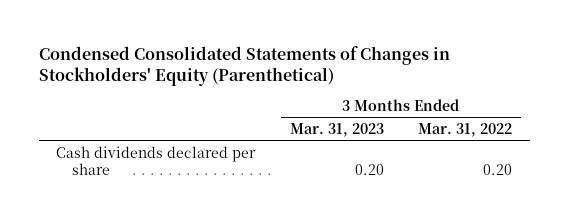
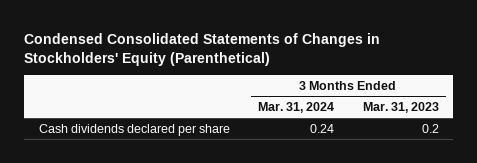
- | 3 Months Ended Mar. 31, 2023 | 3 Months Ended Mar. 31, 2022
+ | 3 Months Ended Mar. 31, 2024 | 3 Months Ended Mar. 31, 2023
- Cash dividends declared per share | 0.20 | 0.20
+ Cash dividends declared per share | 0.24 | 0.2

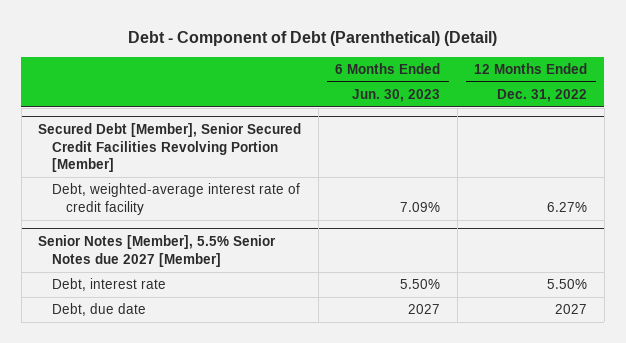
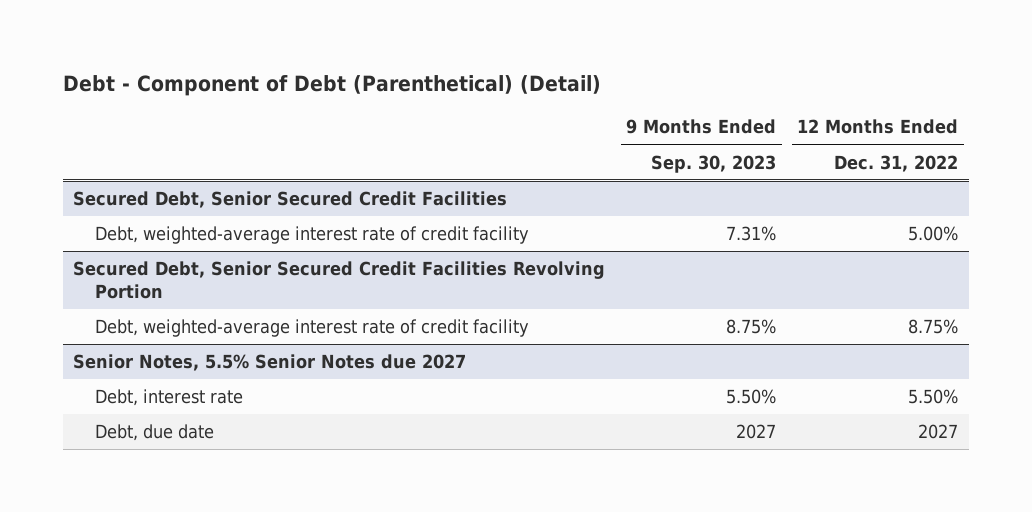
- | 6 Months Ended Jun. 30, 2023 | 12 Months Ended Dec. 31, 2022
+ | 9 Months Ended Sep. 30, 2023 | 12 Months Ended Dec. 31, 2022
- Secured Debt [Member], Senior Secured Credit Facilities Revolving Portion [Member]
- Debt, weighted-average interest rate of credit facility | 7.09% | 6.27%
- Senior Notes [Member], 5.5% Senior Notes due 2027 [Member]
+ Secured Debt, Senior Secured Credit Facilities
+ Debt, weighted-average interest rate of credit facility | 7.31% | 5.00%
+ Secured Debt, Senior Secured Credit Facilities Revolving Portion
+ Debt, weighted-average interest rate of credit facility | 8.75% | 8.75%
+ Senior Notes, 5.5% Senior Notes due 2027

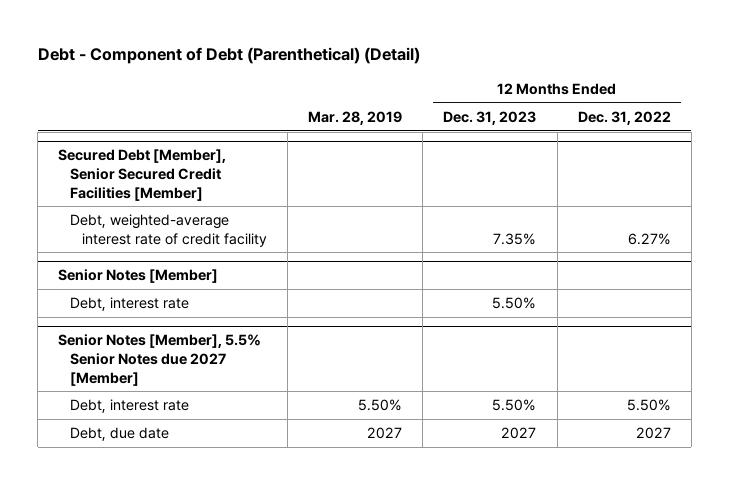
- | 9 Months Ended Sep. 30, 2023 | 12 Months Ended Dec. 31, 2022
+ | Mar. 28, 2019 | 12 Months Ended Dec. 31, 2023 | 12 Months Ended Dec. 31, 2022
- Secured Debt, Senior Secured Credit Facilities
- Debt, weighted-average interest rate of credit facility | 7.31% | 5.00%
- Secured Debt, Senior Secured Credit Facilities Revolving Portion
- Debt, weighted-average interest rate of credit facility | 8.75% | 8.75%
- Senior Notes, 5.5% Senior Notes due 2027
+ Secured Debt [Member], Senior Secured Credit Facilities [Member]
+ Debt, weighted-average interest rate of credit facility | | 7.35% | 6.27%
+ Senior Notes [Member]
+ Debt, interest rate | | 5.50% |
+ Senior Notes [Member], 5.5% Senior Notes due 2027 [Member]

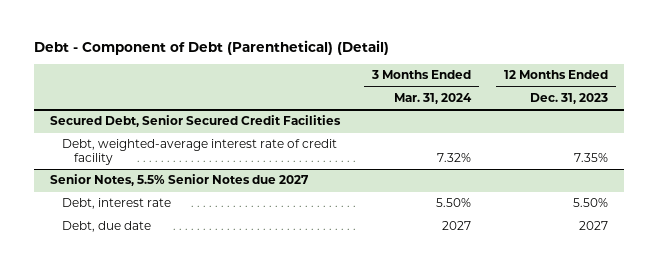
- | Mar. 28, 2019 | 12 Months Ended Dec. 31, 2023 | 12 Months Ended Dec. 31, 2022
+ | 3 Months Ended Mar. 31, 2024 | 12 Months Ended Dec. 31, 2023
- Secured Debt [Member], Senior Secured Credit Facilities [Member]
+ Secured Debt, Senior Secured Credit Facilities
- Senior Notes [Member]
- Debt, interest rate | | 5.50% |
- Senior Notes [Member], 5.5% Senior Notes due 2027 [Member]
+ Senior Notes, 5.5% Senior Notes due 2027

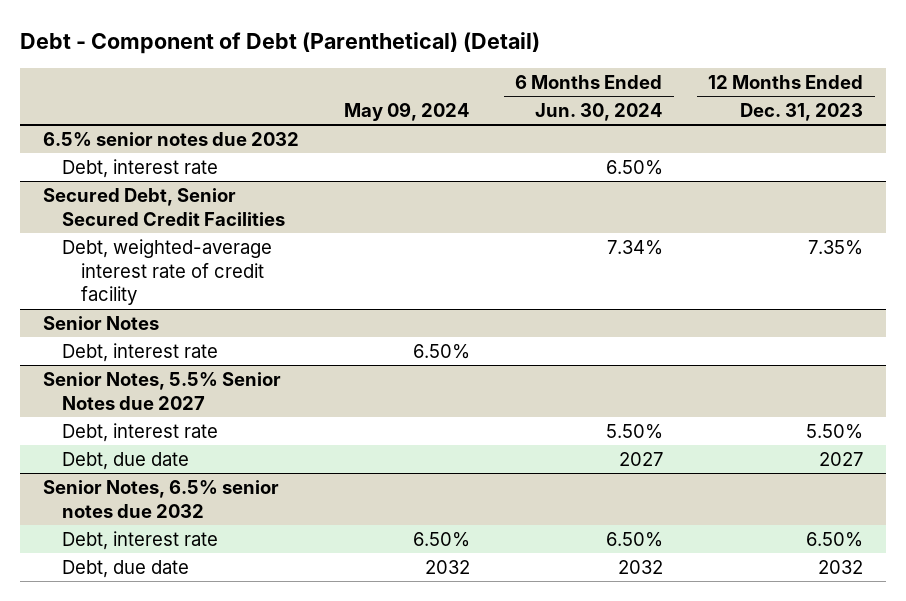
- | 3 Months Ended Mar. 31, 2024 | 12 Months Ended Dec. 31, 2023
+ | May 09, 2024 | 6 Months Ended Jun. 30, 2024 | 12 Months Ended Dec. 31, 2023
+ 6.5% senior notes due 2032
+ Debt, interest rate | | 6.50% |
+ Senior Notes
+ Debt, interest rate | 6.50% | |
+ Senior Notes, 6.5% senior notes due 2032
+ Debt, interest rate | 6.50% | 6.50% | 6.50%
+ Debt, due date | 2032 | 2032 | 2032

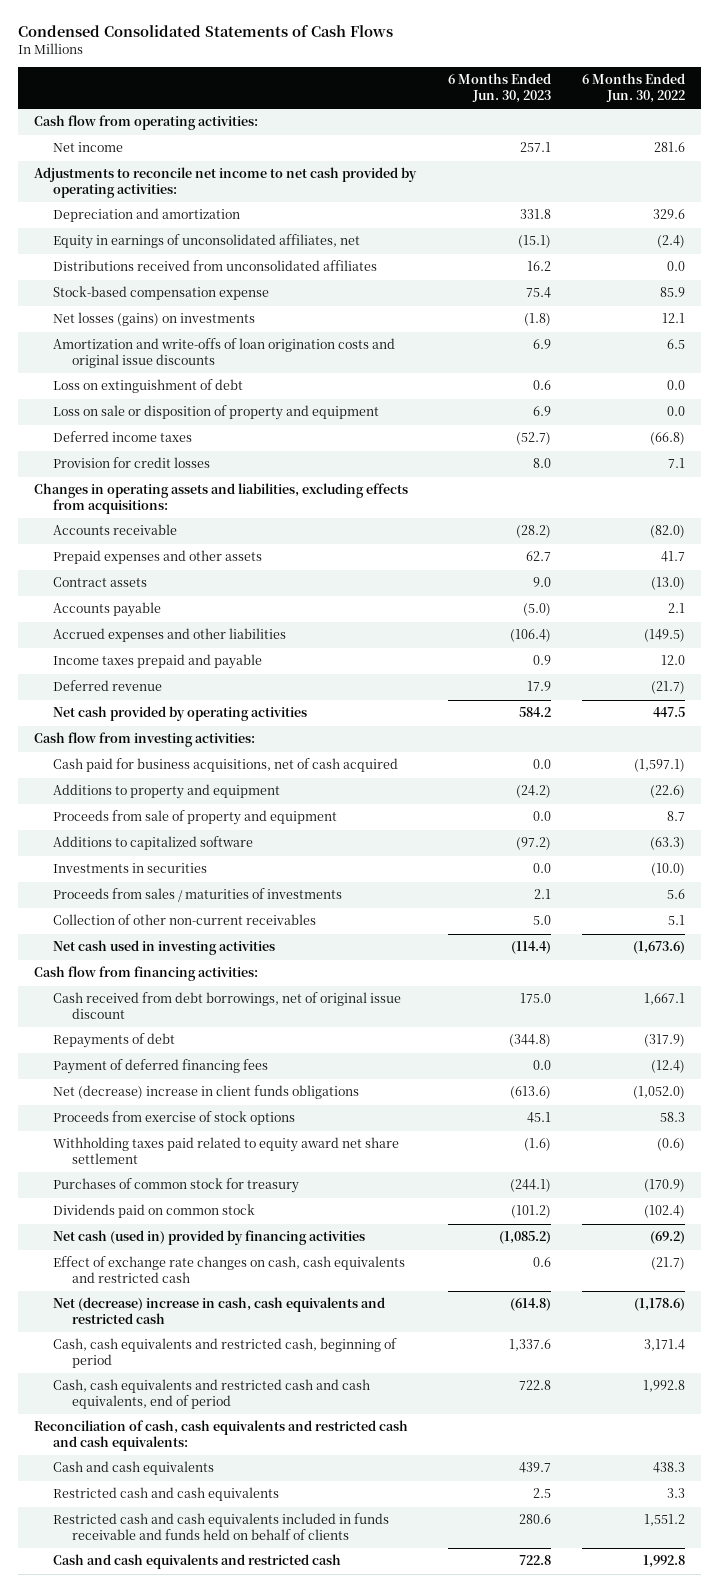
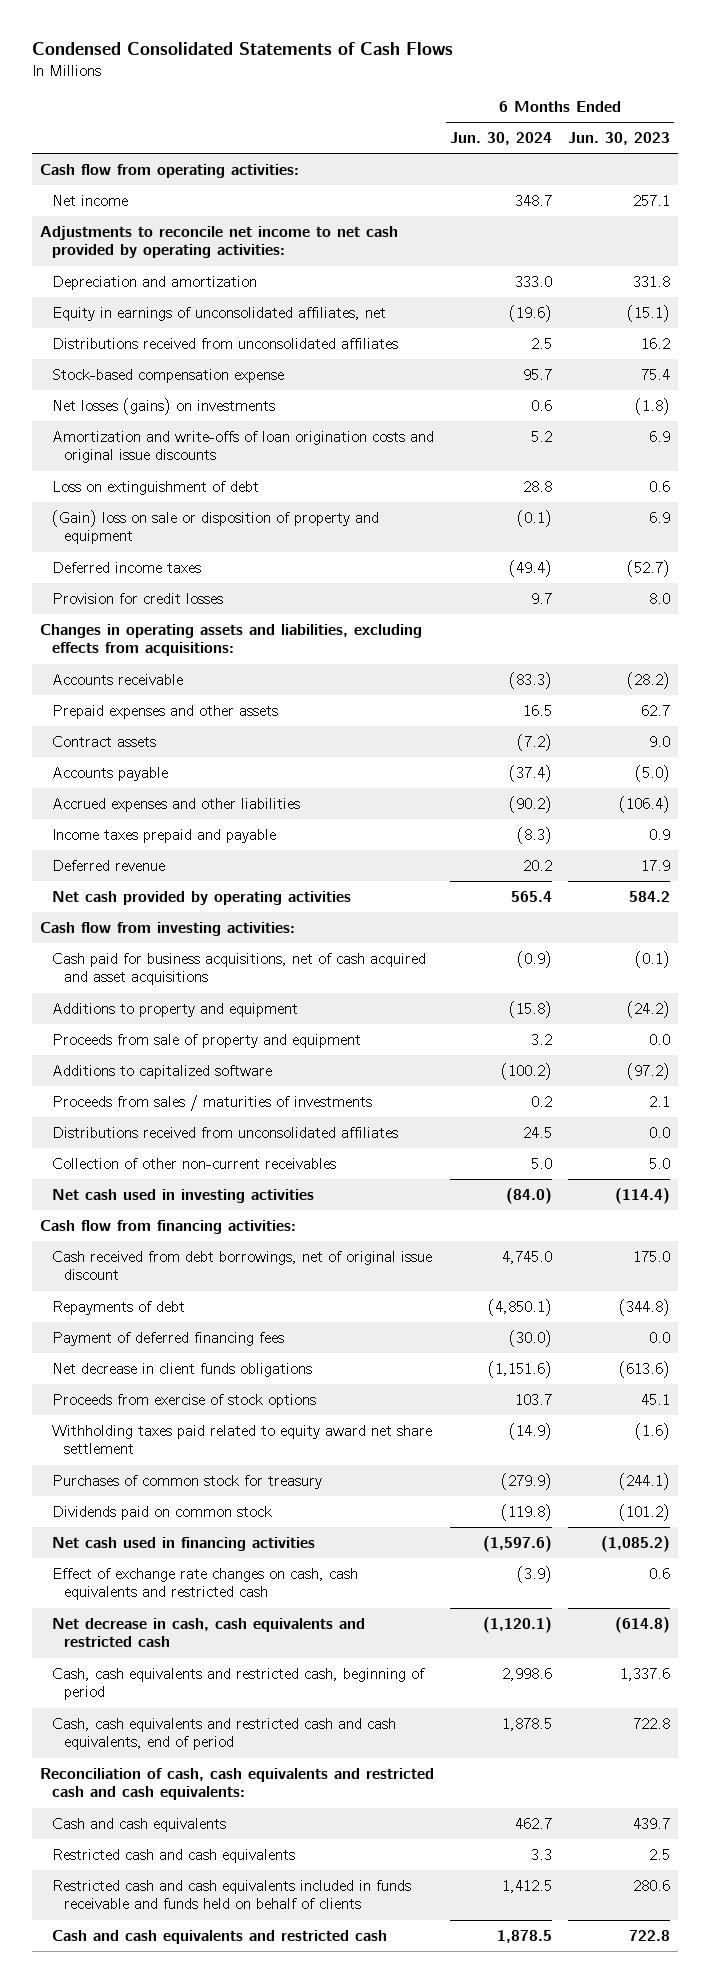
- | 6 Months Ended Jun. 30, 2023 | 6 Months Ended Jun. 30, 2022
+ | 6 Months Ended Jun. 30, 2024 | 6 Months Ended Jun. 30, 2023
- Loss on sale or disposition of property and equipment | 6.9 | 0.0
+ (Gain) loss on sale or disposition of property and equipment | (0.1) | 6.9
- Cash paid for business acquisitions, net of cash acquired | 0.0 | (1,597.1)
+ Cash paid for business acquisitions, net of cash acquired and asset acquisitions | (0.9) | (0.1)
- Investments in securities | 0.0 | (10.0)
+ Distributions received from unconsolidated affiliates | 24.5 | 0.0
- Net (decrease) increase in client funds obligations | (613.6) | (1,052.0)
+ Net decrease in client funds obligations | (1,151.6) | (613.6)
- Net cash (used in) provided by financing activities | (1,085.2) | (69.2)
+ Net cash used in financing activities | (1,597.6) | (1,085.2)
- Net (decrease) increase in cash, cash equivalents and restricted cash | (614.8) | (1,178.6)
+ Net decrease in cash, cash equivalents and restricted cash | (1,120.1) | (614.8)

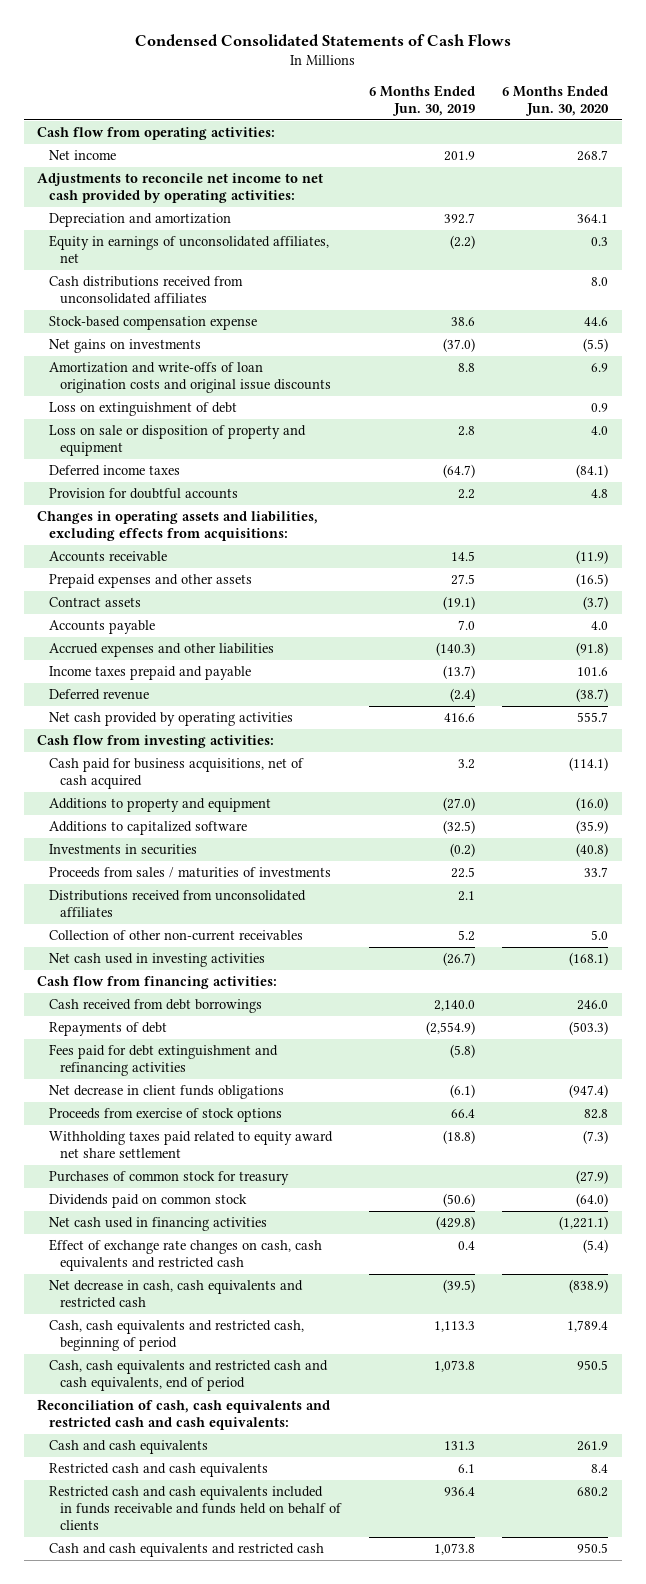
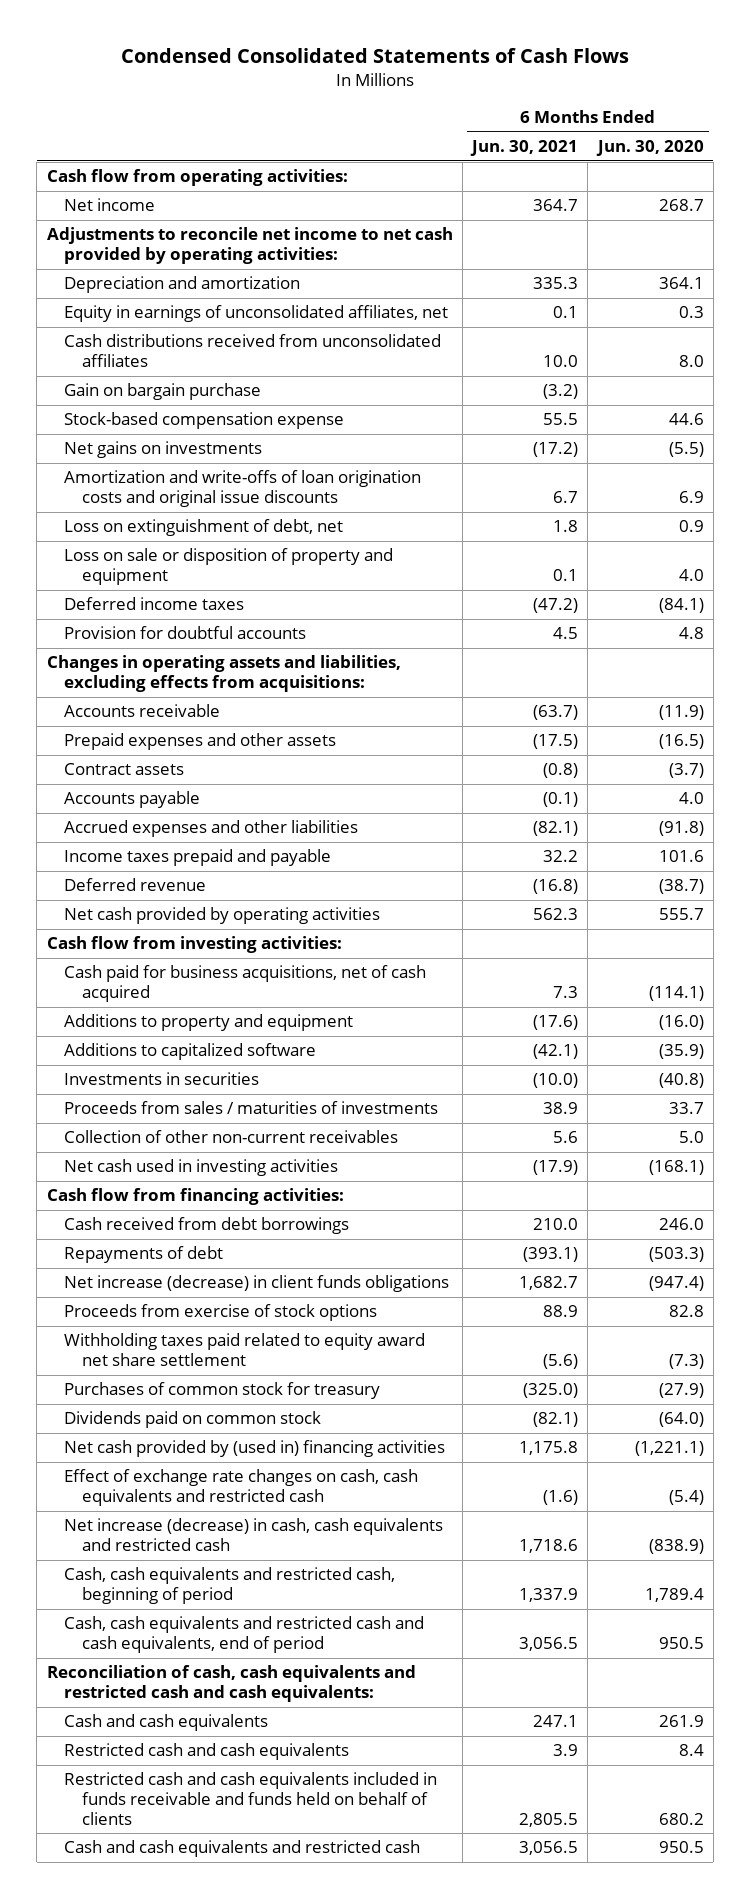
- | 6 Months Ended Jun. 30, 2019 | 6 Months Ended Jun. 30, 2020
+ | 6 Months Ended Jun. 30, 2021 | 6 Months Ended Jun. 30, 2020
+ Gain on bargain purchase | (3.2) |
- Loss on extinguishment of debt | | 0.9
+ Loss on extinguishment of debt, net | 1.8 | 0.9
- Distributions received from unconsolidated affiliates | 2.1 |
- Fees paid for debt extinguishment and refinancing activities | (5.8) |
- Net decrease in client funds obligations | (6.1) | (947.4)
+ Net increase (decrease) in client funds obligations | 1,682.7 | (947.4)
- Net cash used in financing activities | (429.8) | (1,221.1)
+ Net cash provided by (used in) financing activities | 1,175.8 | (1,221.1)
- Net decrease in cash, cash equivalents and restricted cash | (39.5) | (838.9)
+ Net increase (decrease) in cash, cash equivalents and restricted cash | 1,718.6 | (838.9)

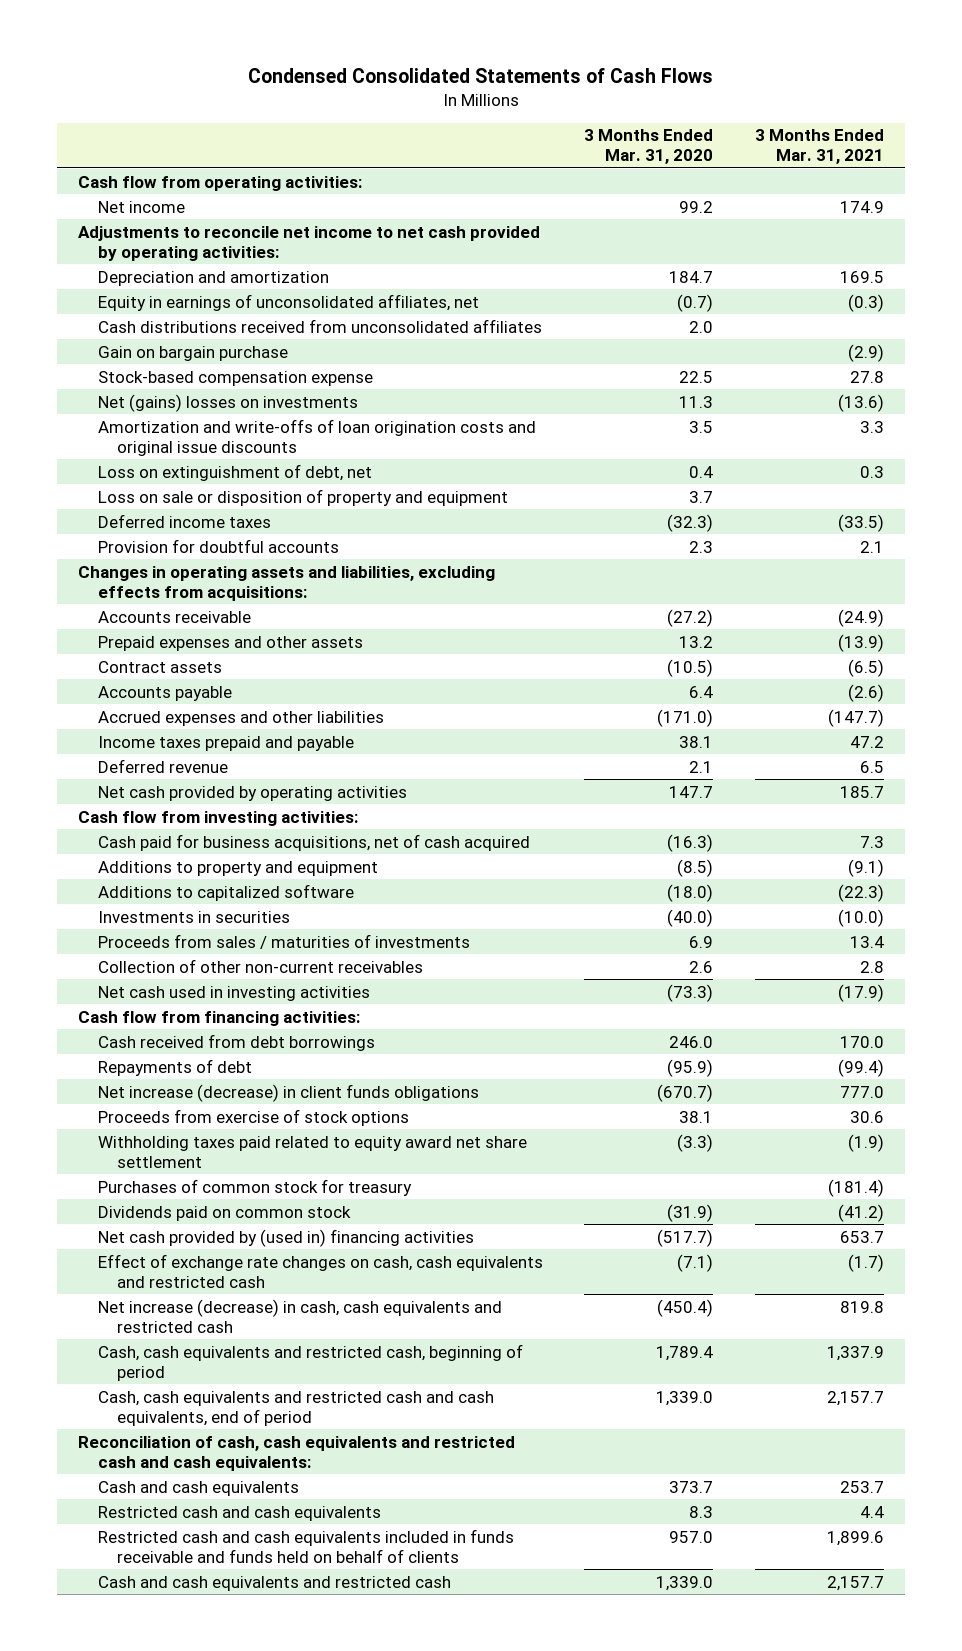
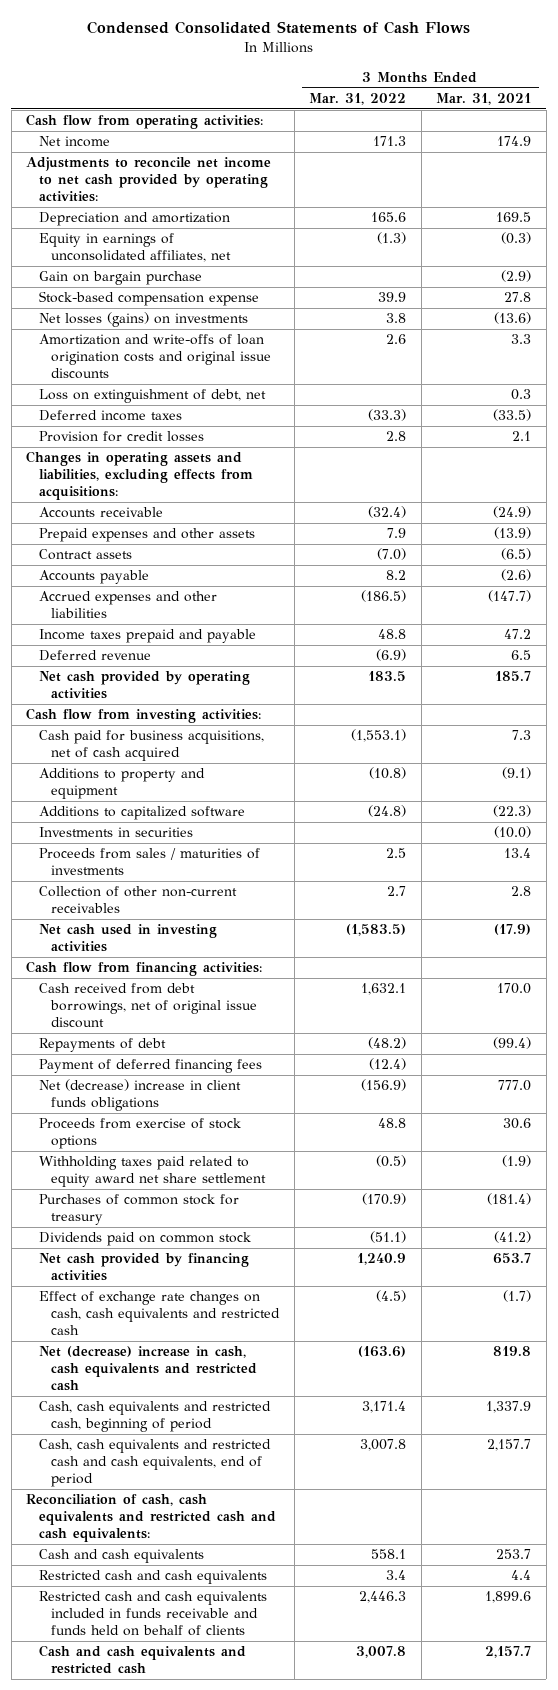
- | 3 Months Ended Mar. 31, 2020 | 3 Months Ended Mar. 31, 2021
+ | 3 Months Ended Mar. 31, 2022 | 3 Months Ended Mar. 31, 2021
- Cash distributions received from unconsolidated affiliates | 2.0 |
- Net (gains) losses on investments | 11.3 | (13.6)
+ Net losses (gains) on investments | 3.8 | (13.6)
- Loss on sale or disposition of property and equipment | 3.7 |
- Provision for doubtful accounts | 2.3 | 2.1
+ Provision for credit losses | 2.8 | 2.1
- Cash received from debt borrowings | 246.0 | 170.0
+ Cash received from debt borrowings, net of original issue discount | 1,632.1 | 170.0
- Net increase (decrease) in client funds obligations | (670.7) | 777.0
+ Payment of deferred financing fees | (12.4) |
+ Net (decrease) increase in client funds obligations | (156.9) | 777.0
- Net cash provided by (used in) financing activities | (517.7) | 653.7
+ Net cash provided by financing activities | 1,240.9 | 653.7
- Net increase (decrease) in cash, cash equivalents and restricted cash | (450.4) | 819.8
+ Net (decrease) increase in cash, cash equivalents and restricted cash | (163.6) | 819.8

